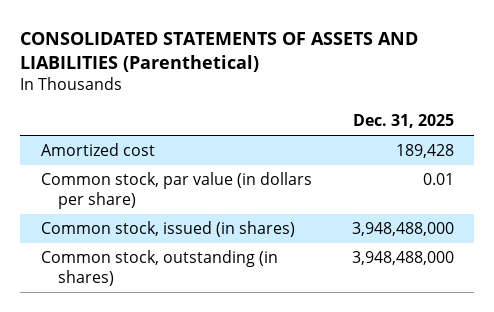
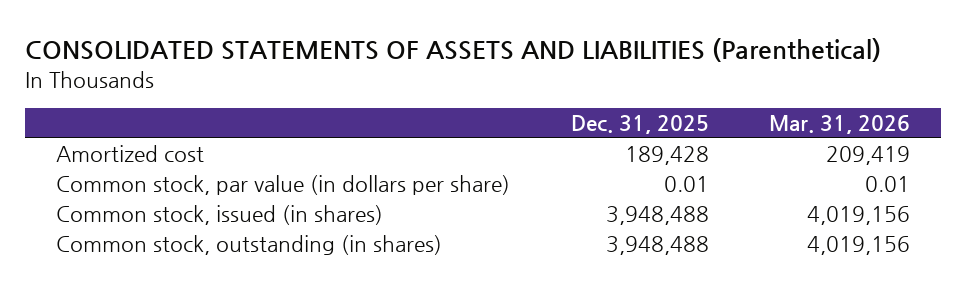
- | Dec. 31, 2025
+ | Dec. 31, 2025 | Mar. 31, 2026
- Common stock, issued (in shares) | 3,948,488,000
- Common stock, outstanding (in shares) | 3,948,488,000
+ Common stock, issued (in shares) | 3,948,488 | 4,019,156
+ Common stock, outstanding (in shares) | 3,948,488 | 4,019,156

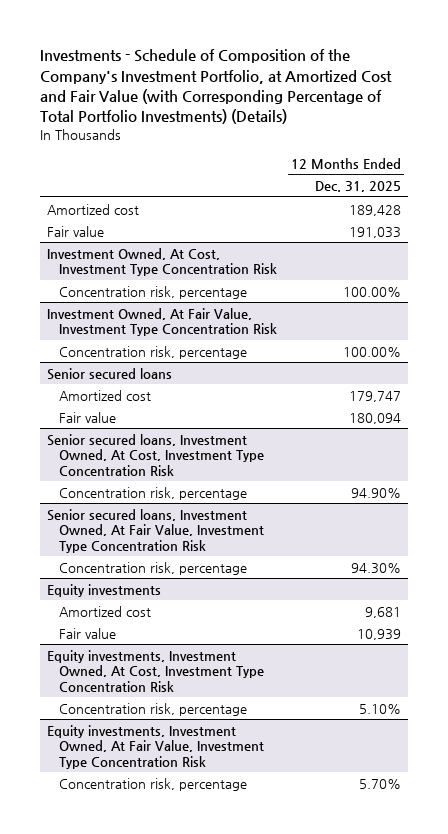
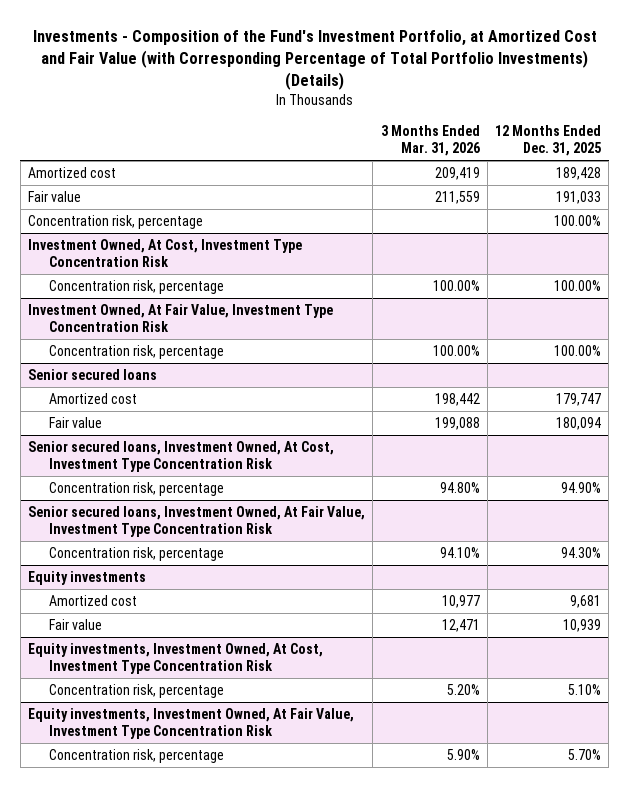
- Investments - Schedule of Composition of the Company's Investment Portfolio, at Amortized Cost and Fair Value (with Corresponding Percentage of Total Portfolio Investments) (Details)
+ Investments - Composition of the Fund's Investment Portfolio, at Amortized Cost and Fair Value (with Corresponding Percentage of Total Portfolio Investments) (Details)
- | 12 Months Ended Dec. 31, 2025
+ | 3 Months Ended Mar. 31, 2026 | 12 Months Ended Dec. 31, 2025
+ Concentration risk, percentage | | 100.00%

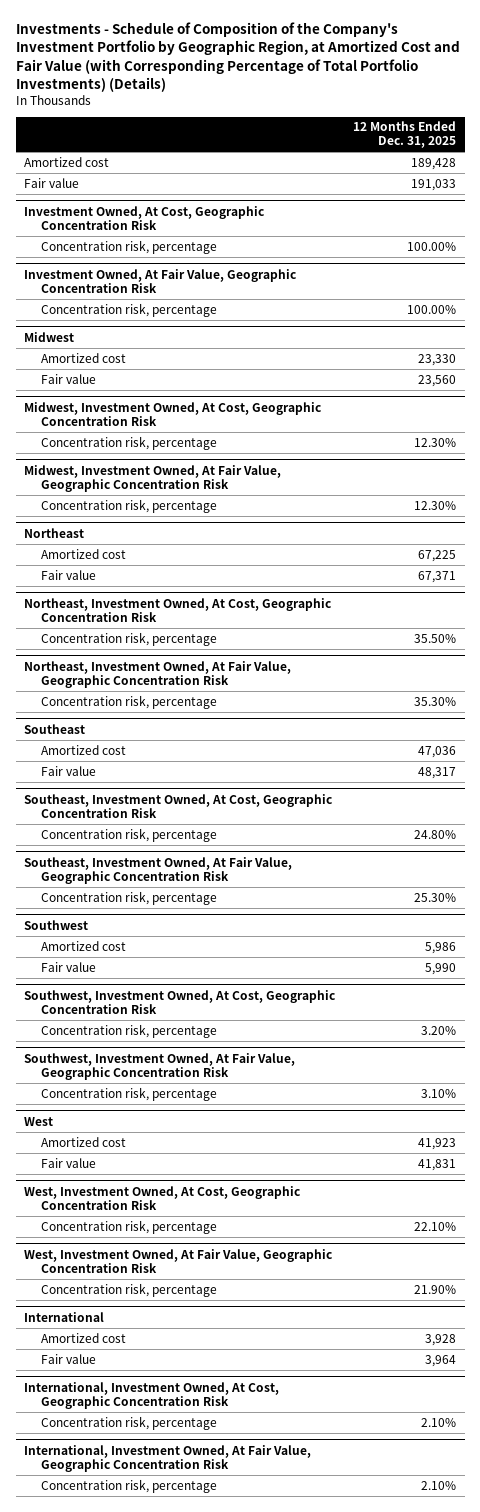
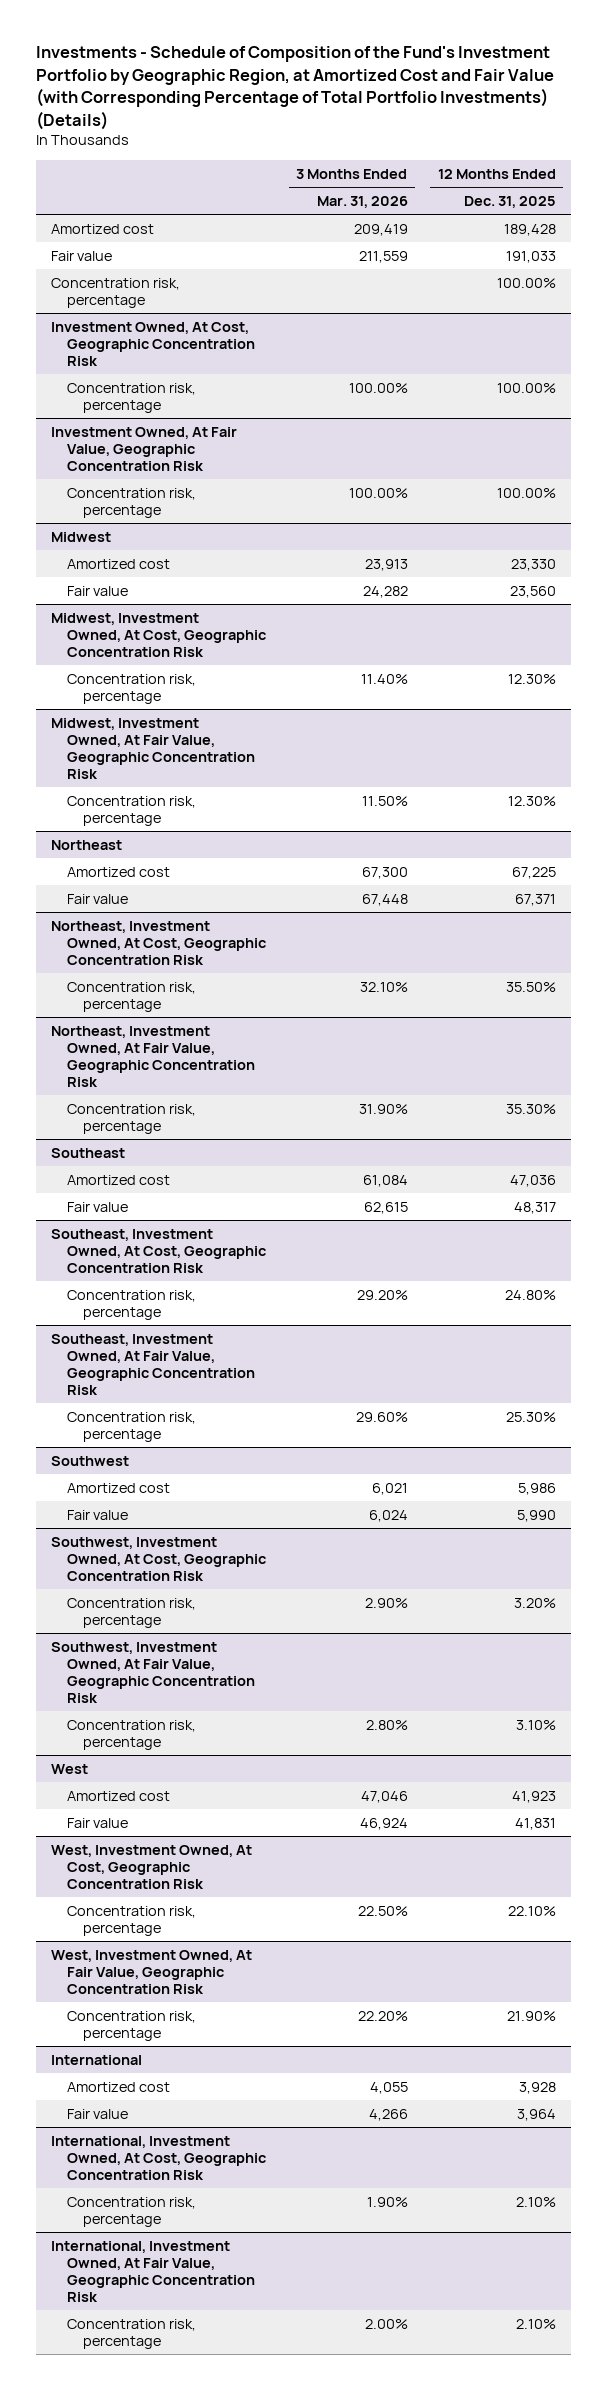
- Investments - Schedule of Composition of the Company's Investment Portfolio by Geographic Region, at Amortized Cost and Fair Value (with Corresponding Percentage of Total Portfolio Investments) (Details)
+ Investments - Schedule of Composition of the Fund's Investment Portfolio by Geographic Region, at Amortized Cost and Fair Value (with Corresponding Percentage of Total Portfolio Investments) (Details)
- | 12 Months Ended Dec. 31, 2025
+ | 3 Months Ended Mar. 31, 2026 | 12 Months Ended Dec. 31, 2025
+ Concentration risk, percentage | | 100.00%

